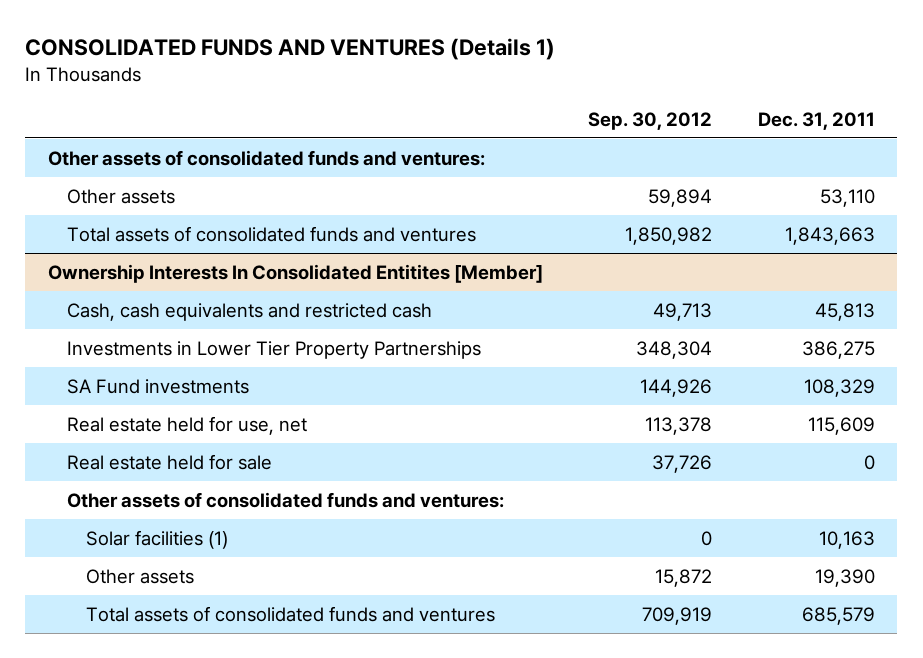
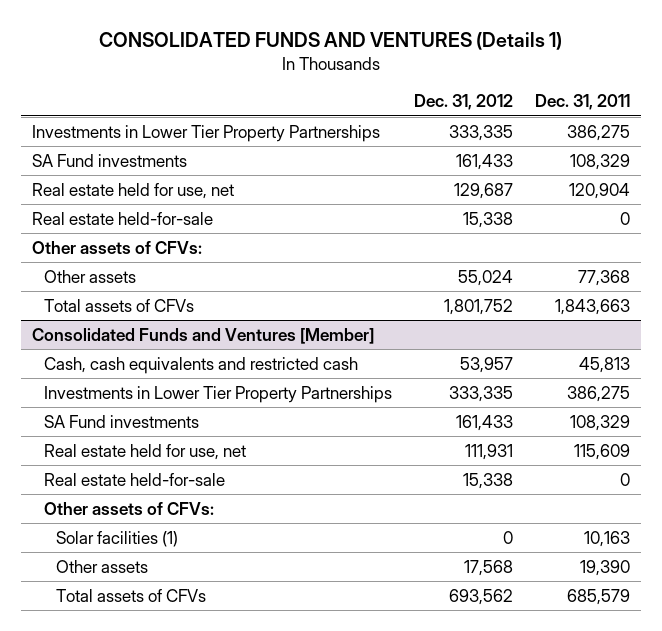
- | Sep. 30, 2012 | Dec. 31, 2011
+ | Dec. 31, 2012 | Dec. 31, 2011
- Other assets of consolidated funds and ventures:
- Other assets | 59,894 | 53,110
- Total assets of consolidated funds and ventures | 1,850,982 | 1,843,663
- Ownership Interests In Consolidated Entitites [Member]
+ Investments in Lower Tier Property Partnerships | 333,335 | 386,275
+ SA Fund investments | 161,433 | 108,329
+ Real estate held for use, net | 129,687 | 120,904
+ Real estate held-for-sale | 15,338 | 0
+ Other assets of CFVs:
+ Other assets | 55,024 | 77,368
+ Total assets of CFVs | 1,801,752 | 1,843,663
+ Consolidated Funds and Ventures [Member]
- Real estate held for sale | 37,726 | 0
- Other assets of consolidated funds and ventures:
+ Real estate held-for-sale | 15,338 | 0
+ Other assets of CFVs:
- Total assets of consolidated funds and ventures | 709,919 | 685,579
+ Total assets of CFVs | 693,562 | 685,579

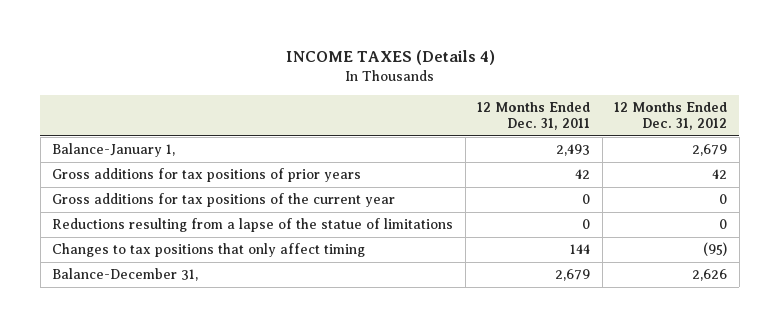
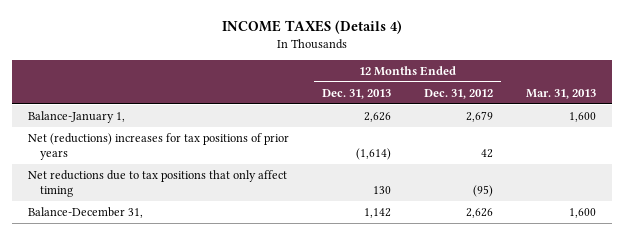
- | 12 Months Ended Dec. 31, 2011 | 12 Months Ended Dec. 31, 2012
+ | 12 Months Ended Dec. 31, 2013 | 12 Months Ended Dec. 31, 2012 | Mar. 31, 2013
- Gross additions for tax positions of prior years | 42 | 42
- Gross additions for tax positions of the current year | 0 | 0
- Reductions resulting from a lapse of the statue of limitations | 0 | 0
- Changes to tax positions that only affect timing | 144 | (95)
+ Net (reductions) increases for tax positions of prior years | (1,614) | 42 |
+ Net reductions due to tax positions that only affect timing | 130 | (95) |

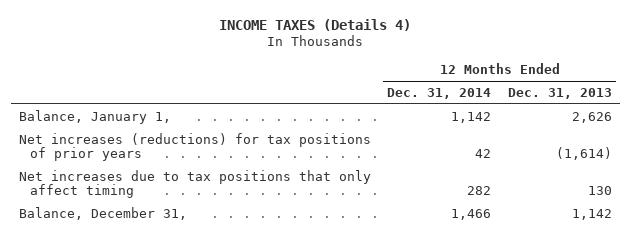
- | 12 Months Ended Dec. 31, 2013 | 12 Months Ended Dec. 31, 2012 | Mar. 31, 2013
+ | 12 Months Ended Dec. 31, 2014 | 12 Months Ended Dec. 31, 2013
- Balance-January 1, | 2,626 | 2,679 | 1,600
- Net (reductions) increases for tax positions of prior years | (1,614) | 42 |
- Net reductions due to tax positions that only affect timing | 130 | (95) |
- Balance-December 31, | 1,142 | 2,626 | 1,600
+ Balance, January 1, | 1,142 | 2,626
+ Net increases (reductions) for tax positions of prior years | 42 | (1,614)
+ Net increases due to tax positions that only affect timing | 282 | 130
+ Balance, December 31, | 1,466 | 1,142

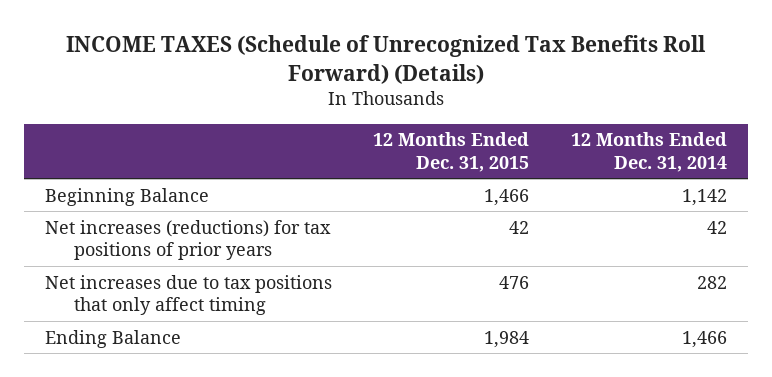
- INCOME TAXES (Details 4)
+ INCOME TAXES (Schedule of Unrecognized Tax Benefits Roll Forward) (Details)
- | 12 Months Ended Dec. 31, 2014 | 12 Months Ended Dec. 31, 2013
+ | 12 Months Ended Dec. 31, 2015 | 12 Months Ended Dec. 31, 2014
- Balance, January 1, | 1,142 | 2,626
+ Beginning Balance | 1,466 | 1,142
- Balance, December 31, | 1,466 | 1,142
+ Ending Balance | 1,984 | 1,466

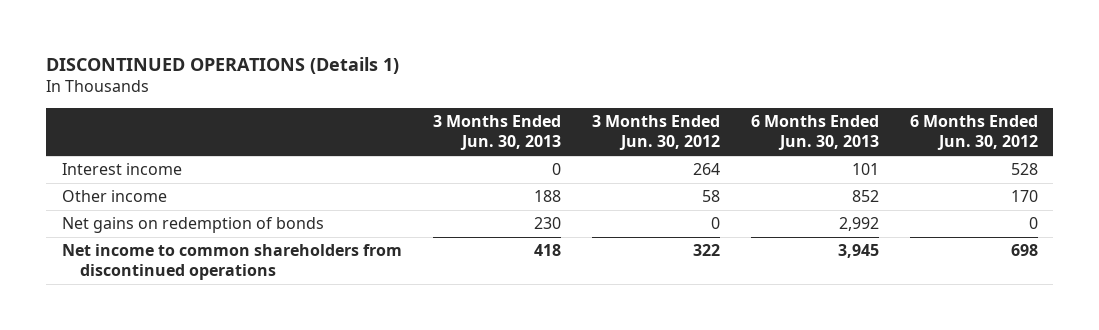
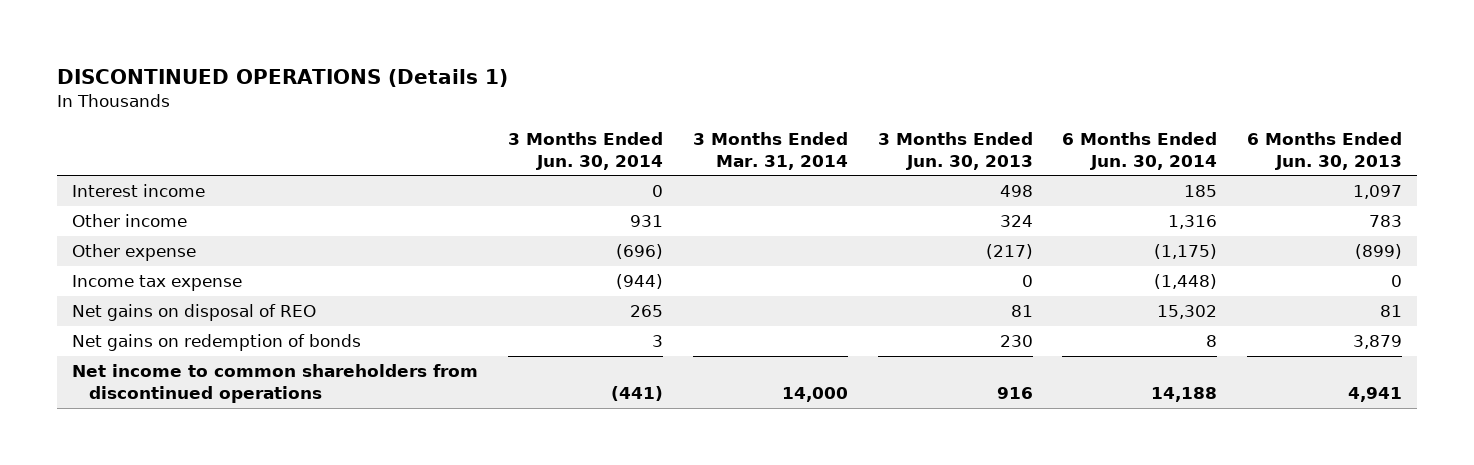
- | 3 Months Ended Jun. 30, 2013 | 3 Months Ended Jun. 30, 2012 | 6 Months Ended Jun. 30, 2013 | 6 Months Ended Jun. 30, 2012
+ | 3 Months Ended Jun. 30, 2014 | 3 Months Ended Mar. 31, 2014 | 3 Months Ended Jun. 30, 2013 | 6 Months Ended Jun. 30, 2014 | 6 Months Ended Jun. 30, 2013
- Interest income | 0 | 264 | 101 | 528
- Other income | 188 | 58 | 852 | 170
- Net gains on redemption of bonds | 230 | 0 | 2,992 | 0
- Net income to common shareholders from discontinued operations | 418 | 322 | 3,945 | 698
+ Interest income | 0 | | 498 | 185 | 1,097
+ Other income | 931 | | 324 | 1,316 | 783
+ Other expense | (696) | | (217) | (1,175) | (899)
+ Income tax expense | (944) | | 0 | (1,448) | 0
+ Net gains on disposal of REO | 265 | | 81 | 15,302 | 81
+ Net gains on redemption of bonds | 3 | | 230 | 8 | 3,879
+ Net income to common shareholders from discontinued operations | (441) | 14,000 | 916 | 14,188 | 4,941

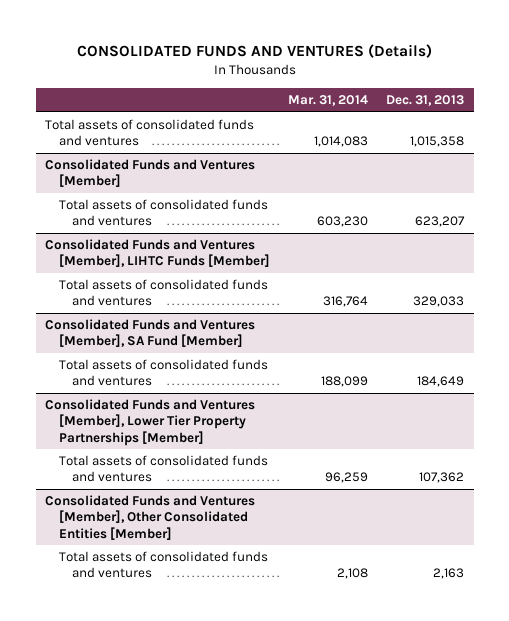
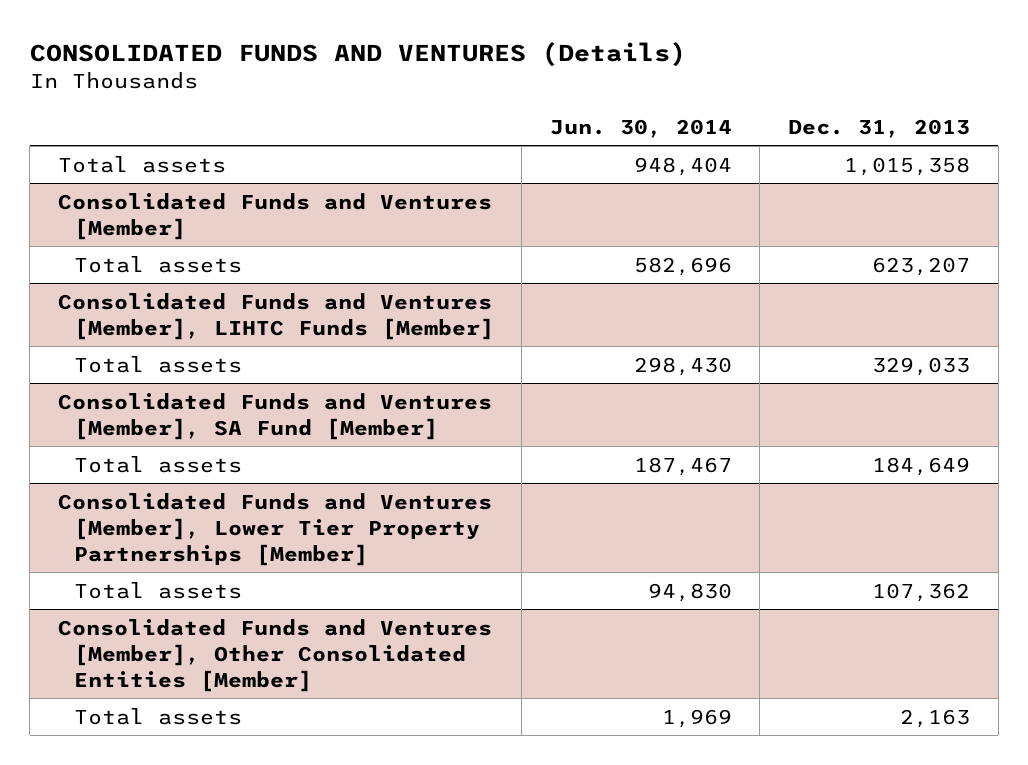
- | Mar. 31, 2014 | Dec. 31, 2013
+ | Jun. 30, 2014 | Dec. 31, 2013
- Total assets of consolidated funds and ventures | 1,014,083 | 1,015,358
+ Total assets | 948,404 | 1,015,358
@ Consolidated Funds and Ventures [Member]
- Total assets of consolidated funds and ventures | 603,230 | 623,207
+ Total assets | 582,696 | 623,207
@ Consolidated Funds and Ventures [Member], LIHTC Funds [Member]
- Total assets of consolidated funds and ventures | 316,764 | 329,033
+ Total assets | 298,430 | 329,033
@ Consolidated Funds and Ventures [Member], SA Fund [Member]
- Total assets of consolidated funds and ventures | 188,099 | 184,649
+ Total assets | 187,467 | 184,649
@ Consolidated Funds and Ventures [Member], Lower Tier Property Partnerships [Member]
- Total assets of consolidated funds and ventures | 96,259 | 107,362
+ Total assets | 94,830 | 107,362
@ Consolidated Funds and Ventures [Member], Other Consolidated Entities [Member]
- Total assets of consolidated funds and ventures | 2,108 | 2,163
+ Total assets | 1,969 | 2,163

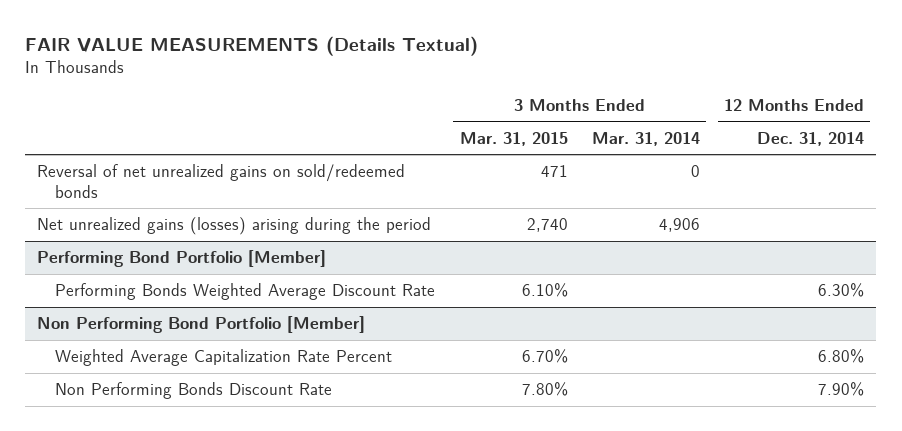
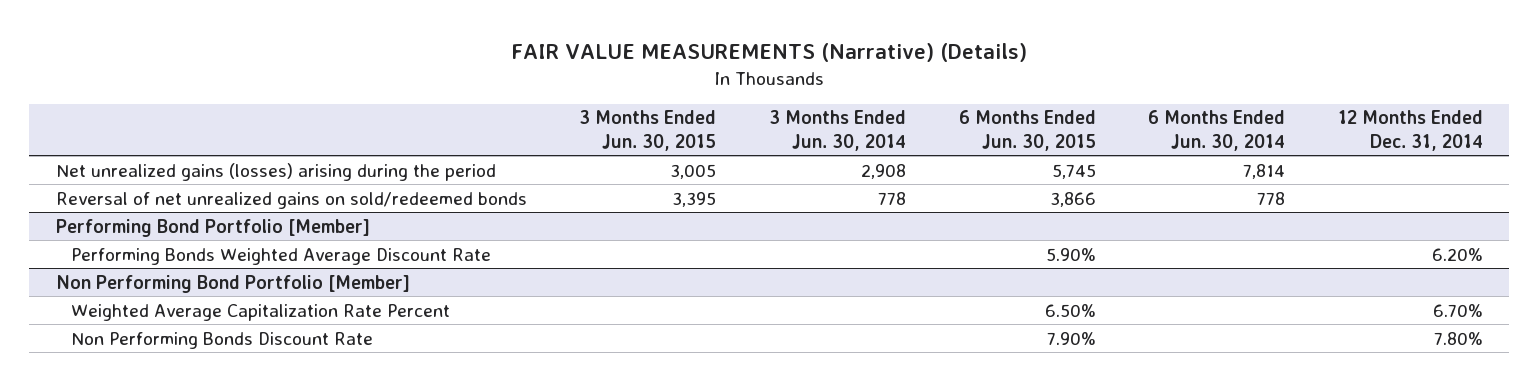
- FAIR VALUE MEASUREMENTS (Details Textual)
+ FAIR VALUE MEASUREMENTS (Narrative) (Details)
- | 3 Months Ended Mar. 31, 2015 | 3 Months Ended Mar. 31, 2014 | 12 Months Ended Dec. 31, 2014
+ | 3 Months Ended Jun. 30, 2015 | 3 Months Ended Jun. 30, 2014 | 6 Months Ended Jun. 30, 2015 | 6 Months Ended Jun. 30, 2014 | 12 Months Ended Dec. 31, 2014
moved down: Reversal of net unrealized gains on sold/redeemed bonds | 3,395 | 778 | 3,866 | 778 |
@ Performing Bond Portfolio [Member]
- Performing Bonds Weighted Average Discount Rate | 6.10% | | 6.30%
+ Performing Bonds Weighted Average Discount Rate | | | 5.90% | | 6.20%
@ Non Performing Bond Portfolio [Member]
- Weighted Average Capitalization Rate Percent | 6.70% | | 6.80%
- Non Performing Bonds Discount Rate | 7.80% | | 7.90%
+ Weighted Average Capitalization Rate Percent | | | 6.50% | | 6.70%
+ Non Performing Bonds Discount Rate | | | 7.90% | | 7.80%

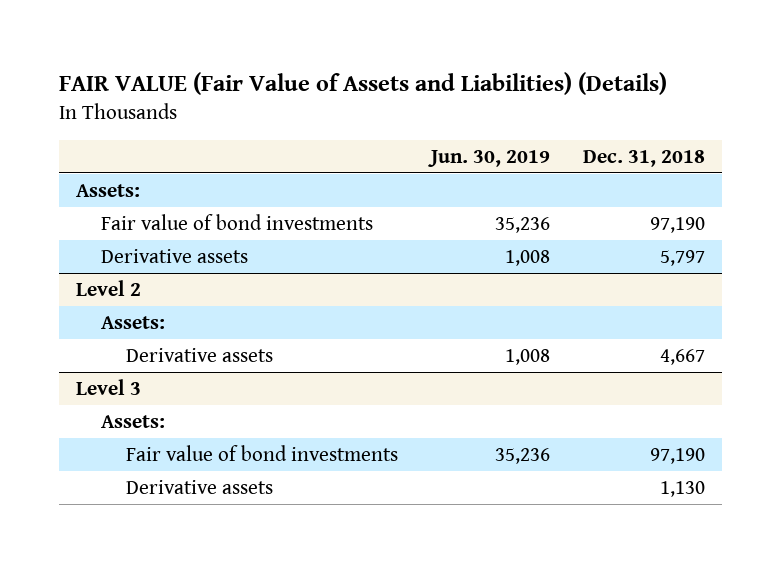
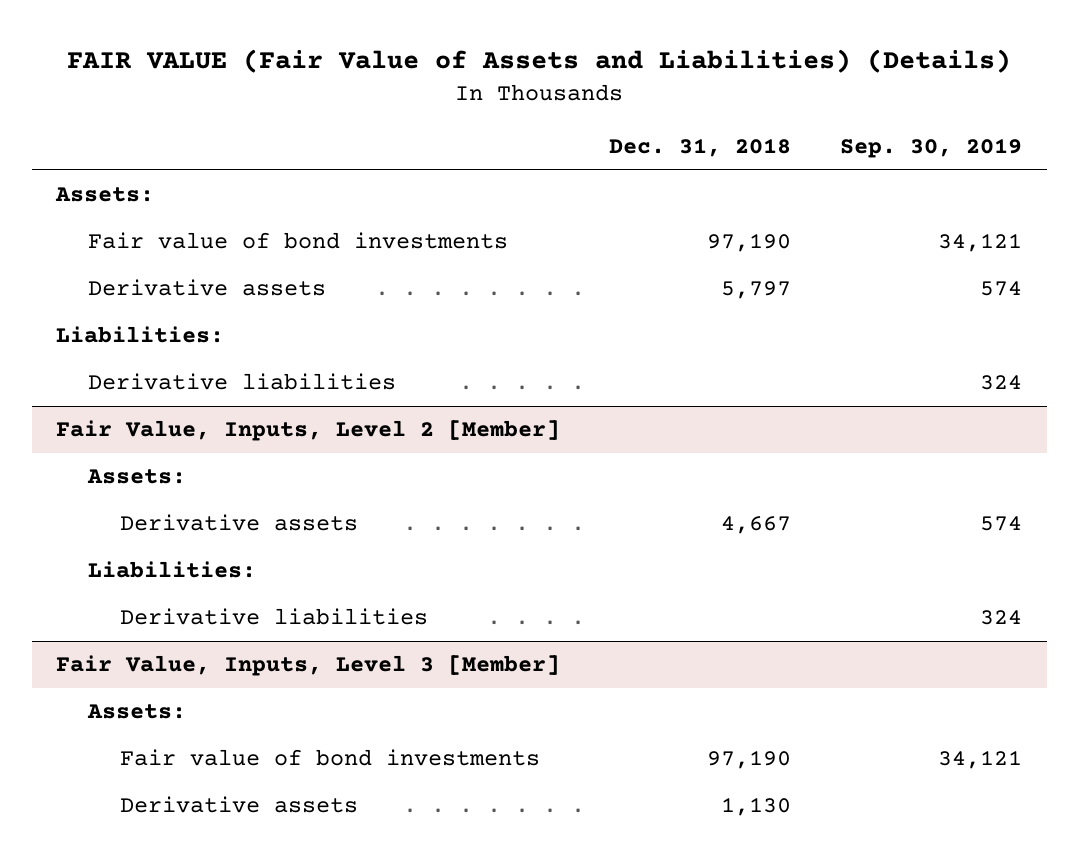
- | Jun. 30, 2019 | Dec. 31, 2018
+ | Dec. 31, 2018 | Sep. 30, 2019
- Level 2
+ Liabilities:
+ Derivative liabilities | | 324
+ Fair Value, Inputs, Level 2 [Member]
- Level 3
+ Liabilities:
+ Derivative liabilities | | 324
+ Fair Value, Inputs, Level 3 [Member]

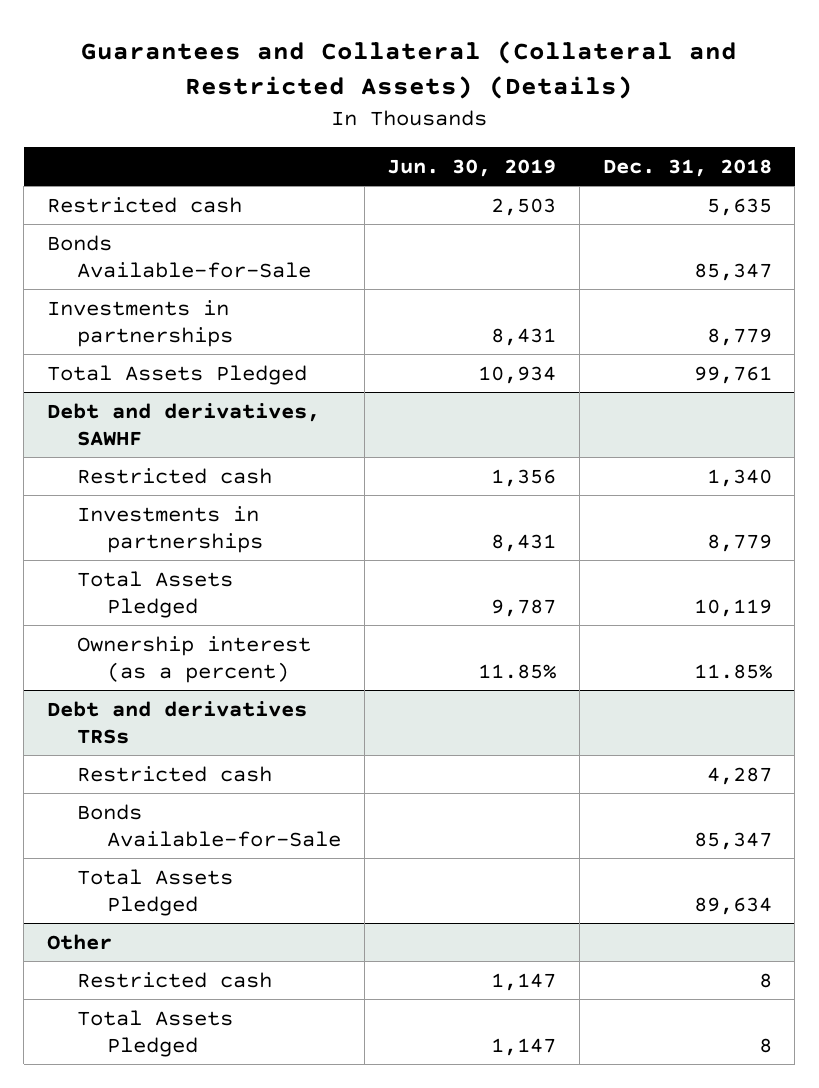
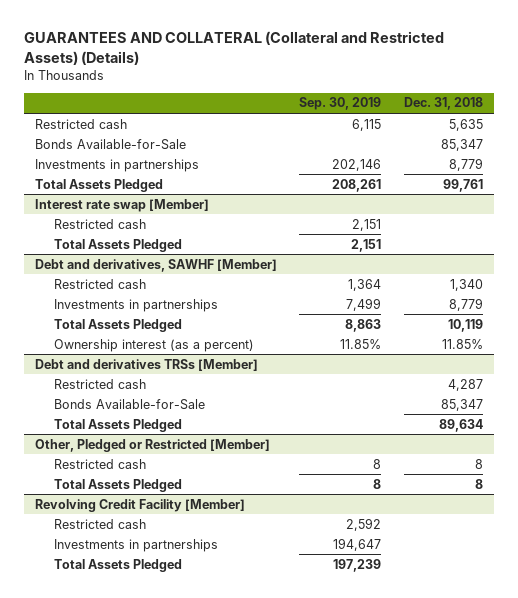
- Guarantees and Collateral (Collateral and Restricted Assets) (Details)
+ GUARANTEES AND COLLATERAL (Collateral and Restricted Assets) (Details)
- | Jun. 30, 2019 | Dec. 31, 2018
+ | Sep. 30, 2019 | Dec. 31, 2018
- Debt and derivatives, SAWHF
+ Interest rate swap [Member]
+ Restricted cash | 2,151 |
+ Total Assets Pledged | 2,151 |
+ Debt and derivatives, SAWHF [Member]
- Debt and derivatives TRSs
+ Debt and derivatives TRSs [Member]
- Other
+ Other, Pledged or Restricted [Member]
+ Revolving Credit Facility [Member]
+ Restricted cash | 2,592 |
+ Investments in partnerships | 194,647 |
+ Total Assets Pledged | 197,239 |

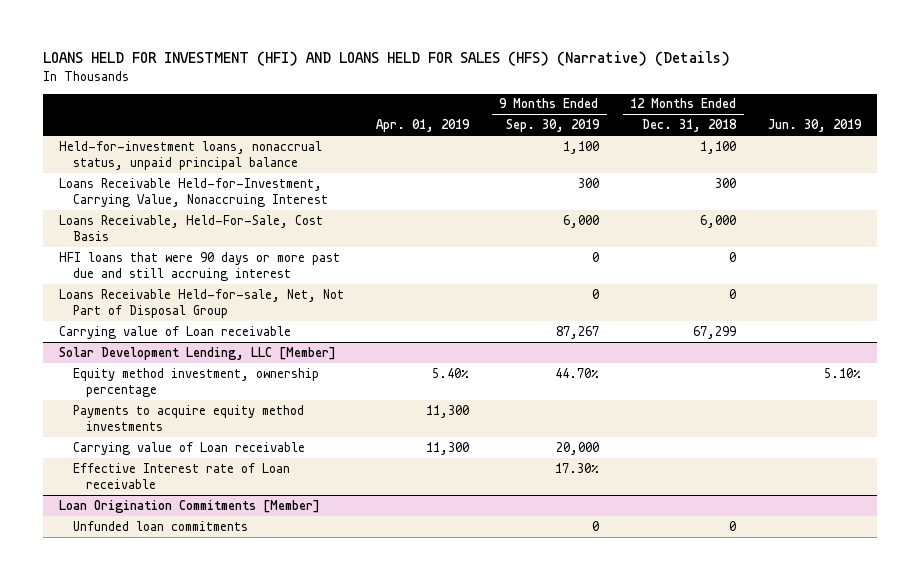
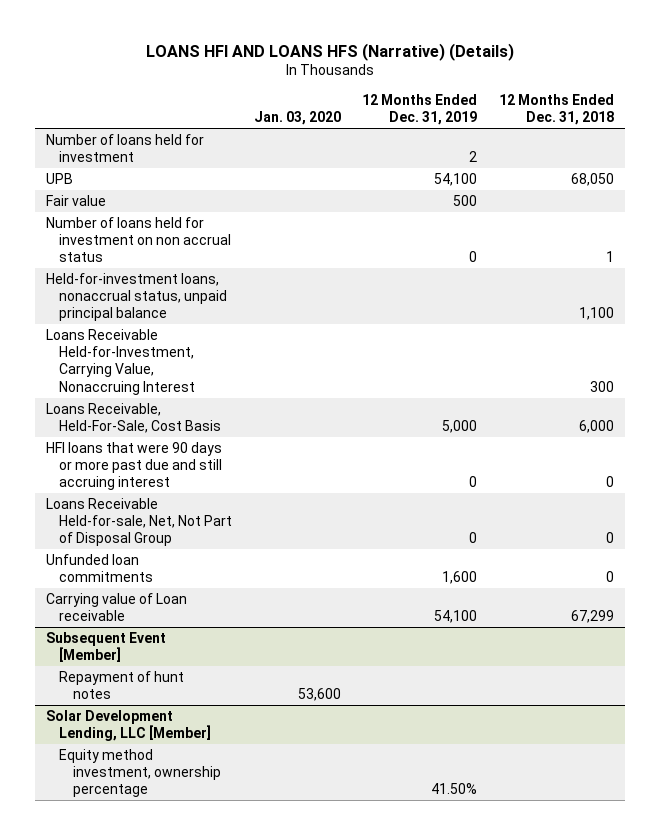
- LOANS HELD FOR INVESTMENT (HFI) AND LOANS HELD FOR SALES (HFS) (Narrative) (Details)
+ LOANS HFI AND LOANS HFS (Narrative) (Details)
- | Apr. 01, 2019 | 9 Months Ended Sep. 30, 2019 | 12 Months Ended Dec. 31, 2018 | Jun. 30, 2019
+ | Jan. 03, 2020 | 12 Months Ended Dec. 31, 2019 | 12 Months Ended Dec. 31, 2018
+ Number of loans held for investment | | 2 |
+ UPB | | 54,100 | 68,050
+ Fair value | | 500 |
+ Number of loans held for investment on non accrual status | | 0 | 1
+ Unfunded loan commitments | | 1,600 | 0
+ Subsequent Event [Member]
+ Repayment of hunt notes | 53,600 | |
@ Solar Development Lending, LLC [Member]
- Payments to acquire equity method investments | 11,300 | | |
- Carrying value of Loan receivable | 11,300 | 20,000 | |
- Effective Interest rate of Loan receivable | | 17.30% | |
- Loan Origination Commitments [Member]
- Unfunded loan commitments | | 0 | 0 |

